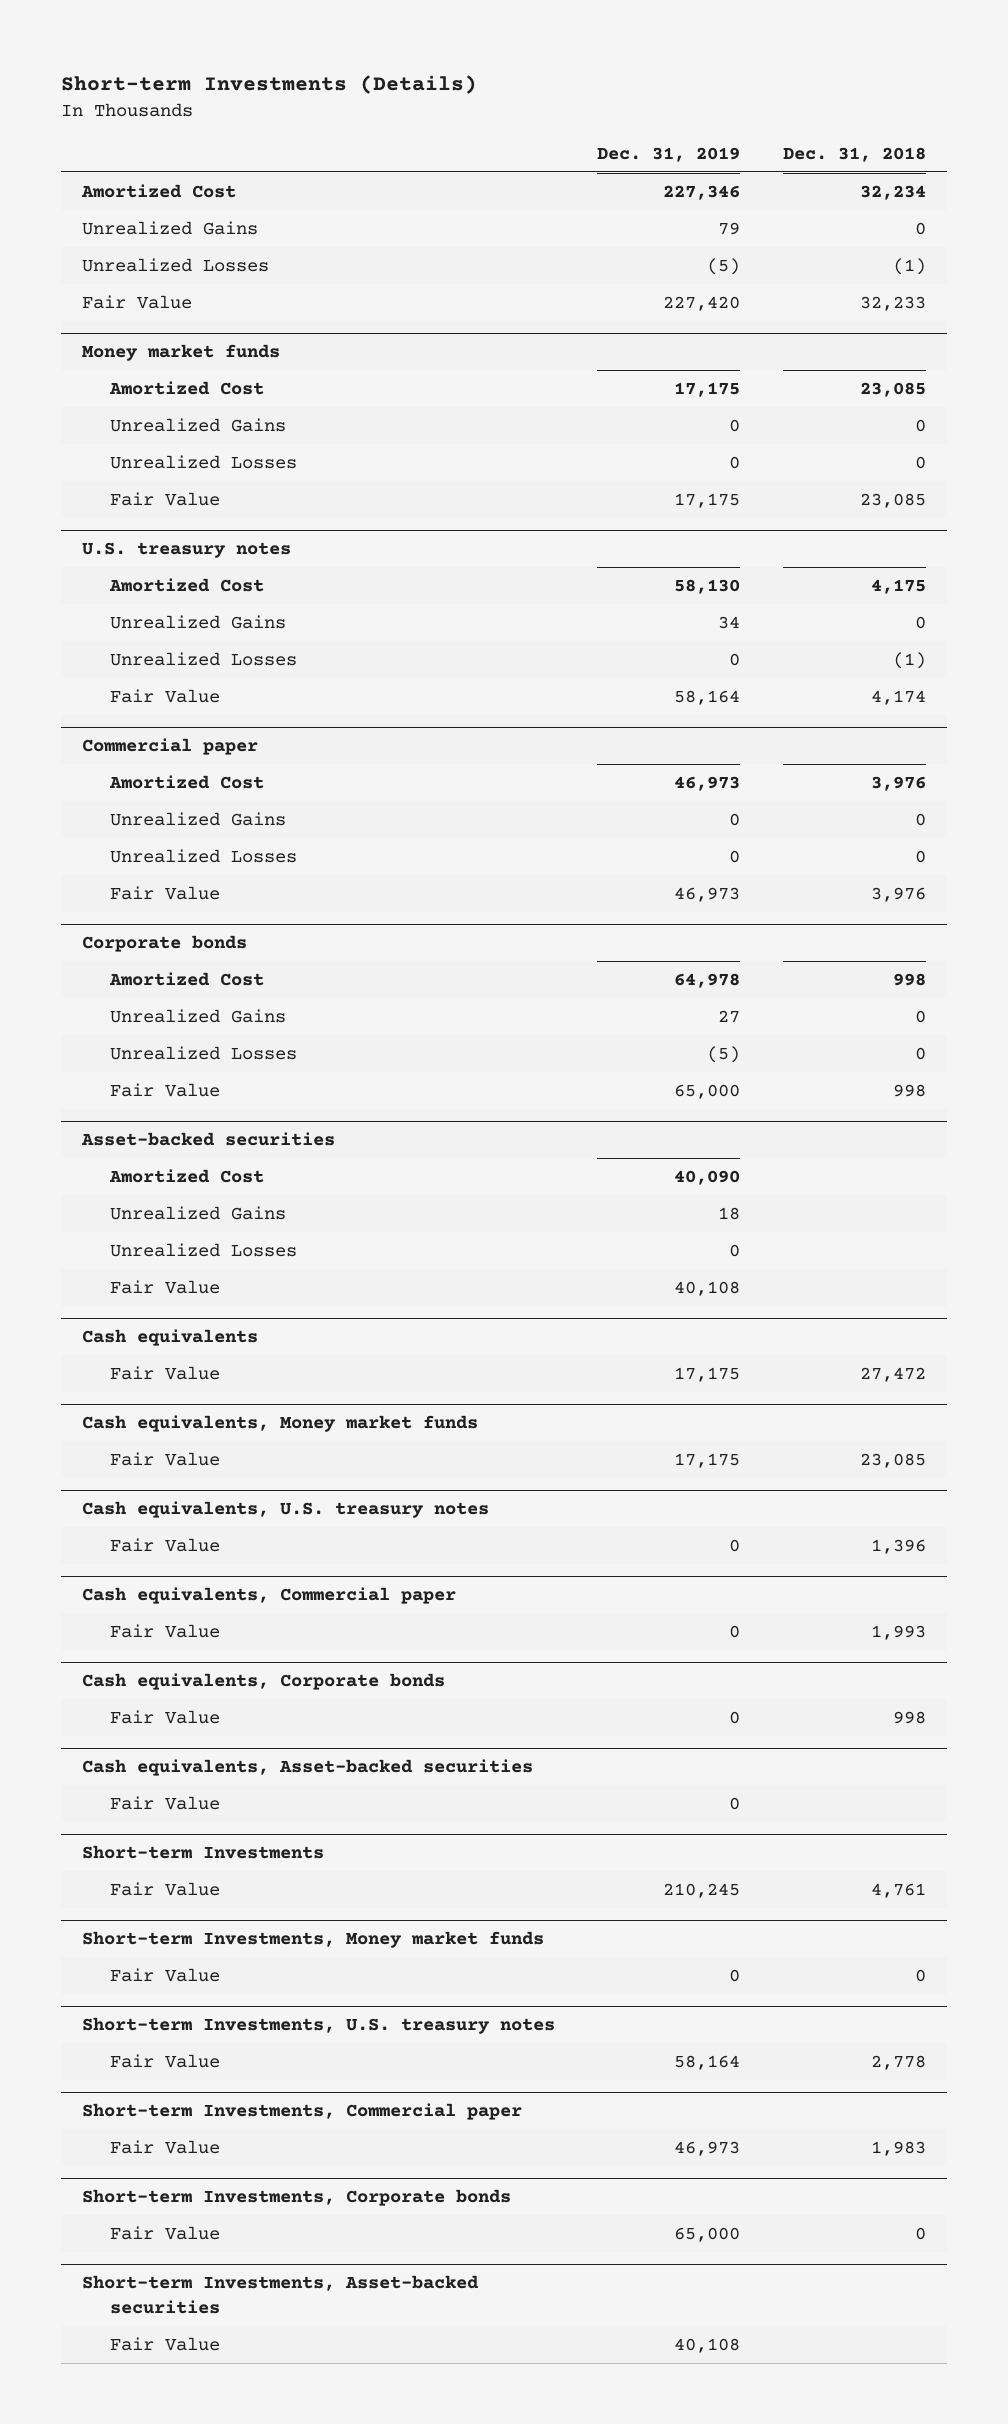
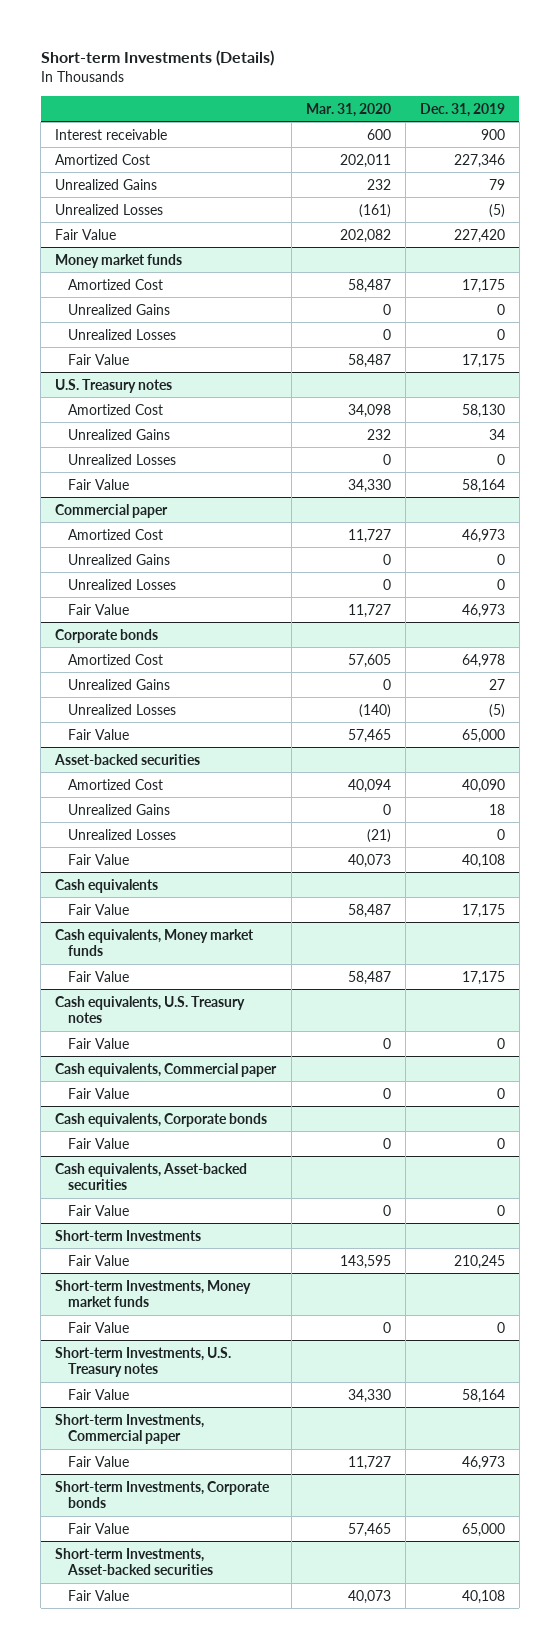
- | Dec. 31, 2019 | Dec. 31, 2018
+ | Mar. 31, 2020 | Dec. 31, 2019
+ Interest receivable | 600 | 900
- U.S. treasury notes
+ U.S. Treasury notes
- Cash equivalents, U.S. treasury notes
+ Cash equivalents, U.S. Treasury notes
- Short-term Investments, U.S. treasury notes
+ Short-term Investments, U.S. Treasury notes

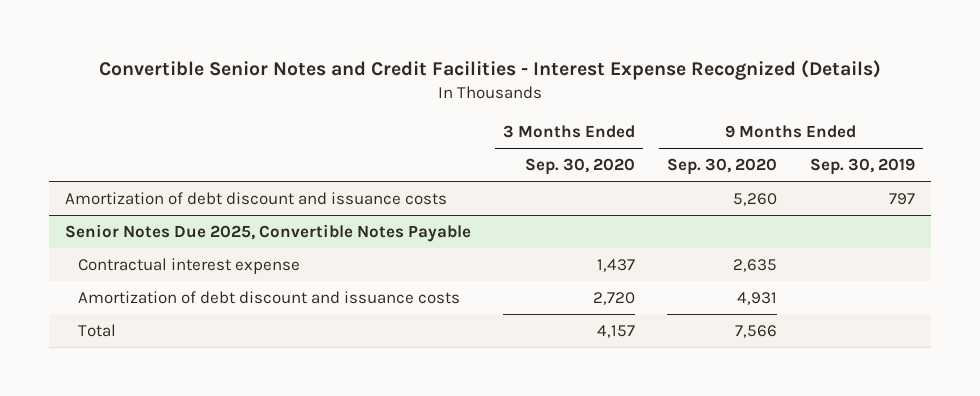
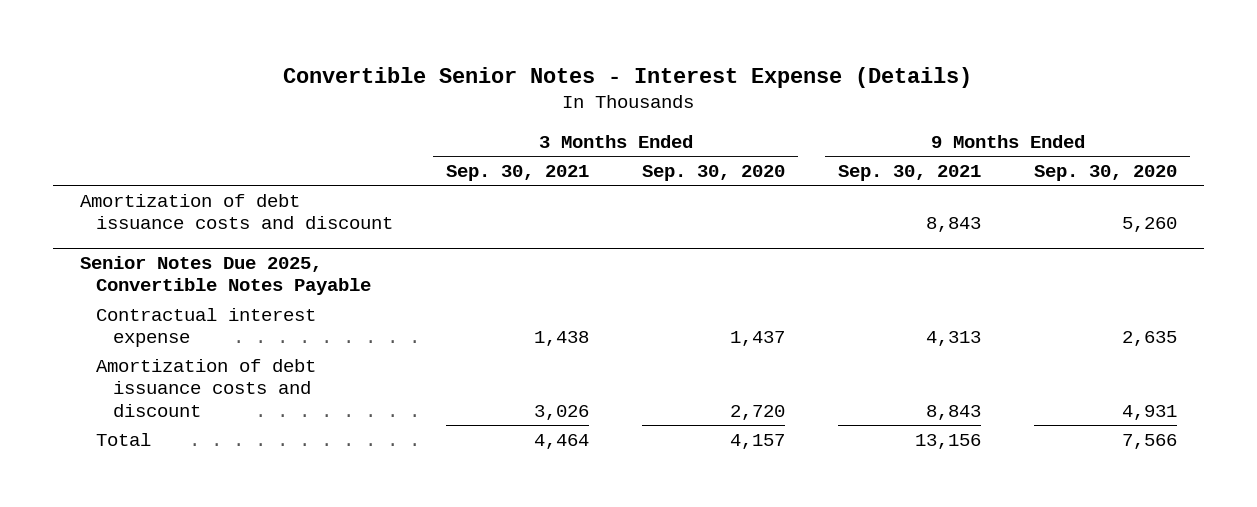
- Convertible Senior Notes and Credit Facilities - Interest Expense Recognized (Details)
+ Convertible Senior Notes - Interest Expense (Details)
- | 3 Months Ended Sep. 30, 2020 | 9 Months Ended Sep. 30, 2020 | 9 Months Ended Sep. 30, 2019
+ | 3 Months Ended Sep. 30, 2021 | 3 Months Ended Sep. 30, 2020 | 9 Months Ended Sep. 30, 2021 | 9 Months Ended Sep. 30, 2020
- Amortization of debt discount and issuance costs | | 5,260 | 797
+ Amortization of debt issuance costs and discount | | | 8,843 | 5,260
@ Senior Notes Due 2025, Convertible Notes Payable
- Amortization of debt discount and issuance costs | 2,720 | 4,931 |
+ Amortization of debt issuance costs and discount | 3,026 | 2,720 | 8,843 | 4,931

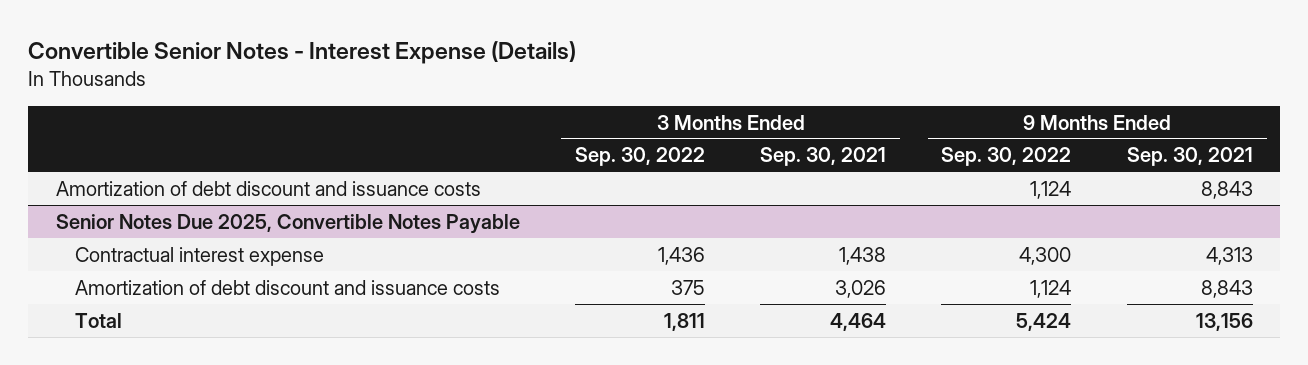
- | 3 Months Ended Sep. 30, 2021 | 3 Months Ended Sep. 30, 2020 | 9 Months Ended Sep. 30, 2021 | 9 Months Ended Sep. 30, 2020
+ | 3 Months Ended Sep. 30, 2022 | 3 Months Ended Sep. 30, 2021 | 9 Months Ended Sep. 30, 2022 | 9 Months Ended Sep. 30, 2021
- Amortization of debt issuance costs and discount | | | 8,843 | 5,260
+ Amortization of debt discount and issuance costs | | | 1,124 | 8,843
@ Senior Notes Due 2025, Convertible Notes Payable
- Amortization of debt issuance costs and discount | 3,026 | 2,720 | 8,843 | 4,931
+ Amortization of debt discount and issuance costs | 375 | 3,026 | 1,124 | 8,843

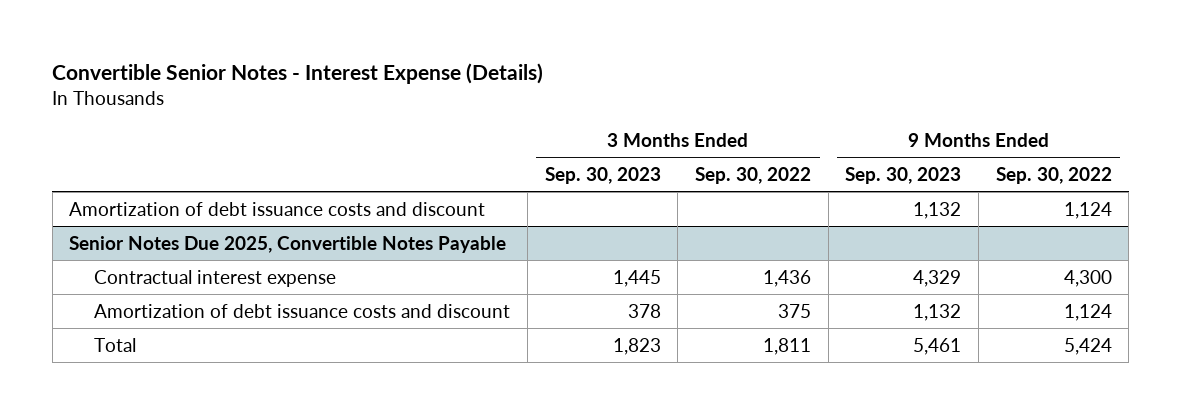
- | 3 Months Ended Sep. 30, 2022 | 3 Months Ended Sep. 30, 2021 | 9 Months Ended Sep. 30, 2022 | 9 Months Ended Sep. 30, 2021
+ | 3 Months Ended Sep. 30, 2023 | 3 Months Ended Sep. 30, 2022 | 9 Months Ended Sep. 30, 2023 | 9 Months Ended Sep. 30, 2022
- Amortization of debt discount and issuance costs | | | 1,124 | 8,843
+ Amortization of debt issuance costs and discount | | | 1,132 | 1,124
@ Senior Notes Due 2025, Convertible Notes Payable
- Amortization of debt discount and issuance costs | 375 | 3,026 | 1,124 | 8,843
+ Amortization of debt issuance costs and discount | 378 | 375 | 1,132 | 1,124

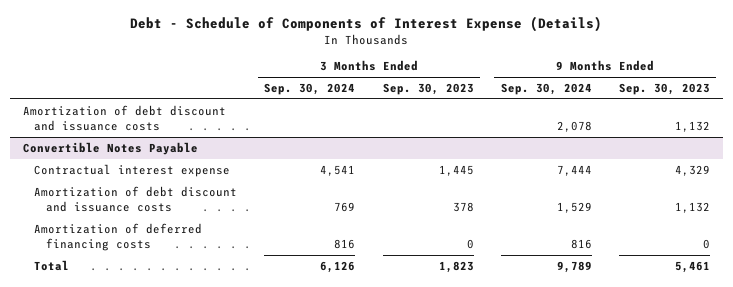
- Convertible Senior Notes - Interest Expense (Details)
+ Debt - Schedule of Components of Interest Expense (Details)
- | 3 Months Ended Sep. 30, 2023 | 3 Months Ended Sep. 30, 2022 | 9 Months Ended Sep. 30, 2023 | 9 Months Ended Sep. 30, 2022
+ | 3 Months Ended Sep. 30, 2024 | 3 Months Ended Sep. 30, 2023 | 9 Months Ended Sep. 30, 2024 | 9 Months Ended Sep. 30, 2023
- Amortization of debt issuance costs and discount | | | 1,132 | 1,124
- Senior Notes Due 2025, Convertible Notes Payable
+ Amortization of debt discount and issuance costs | | | 2,078 | 1,132
+ Convertible Notes Payable
- Amortization of debt issuance costs and discount | 378 | 375 | 1,132 | 1,124
+ Amortization of debt discount and issuance costs | 769 | 378 | 1,529 | 1,132
+ Amortization of deferred financing costs | 816 | 0 | 816 | 0

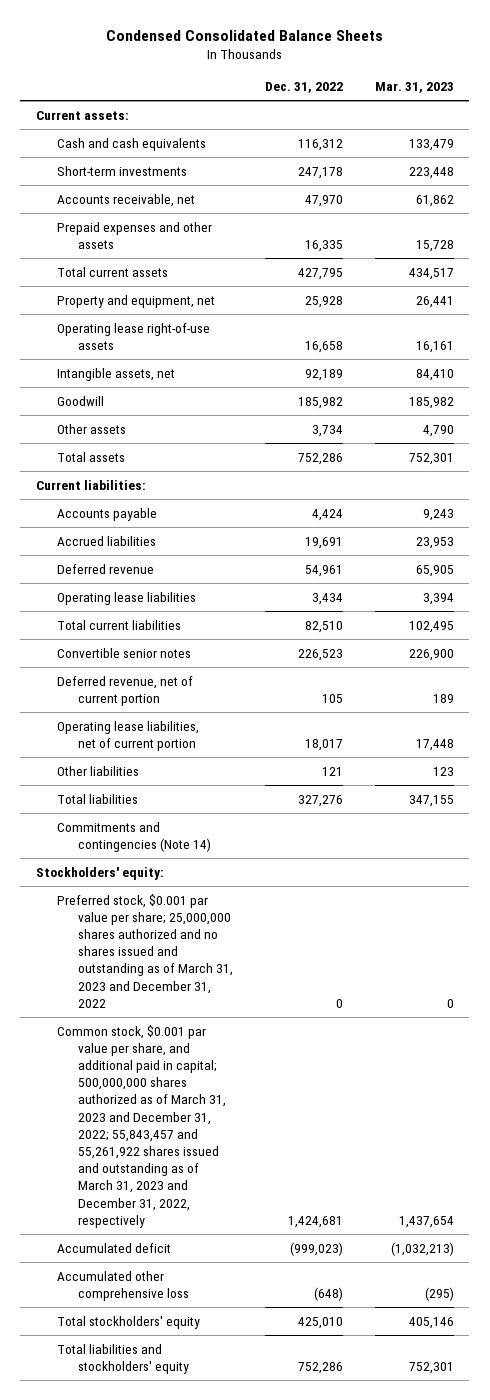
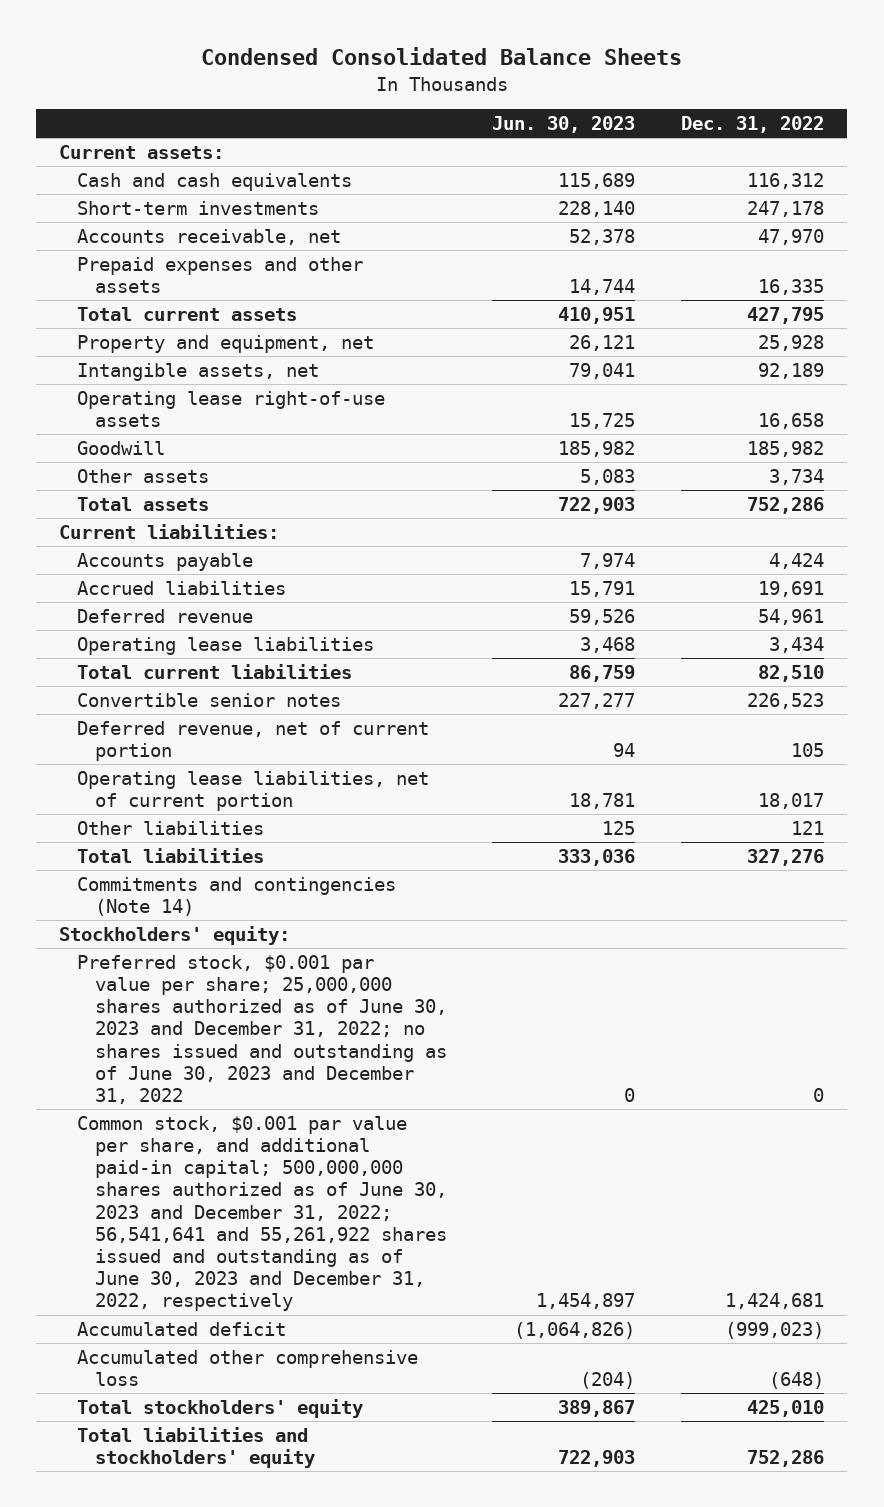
- | Dec. 31, 2022 | Mar. 31, 2023
+ | Jun. 30, 2023 | Dec. 31, 2022
moved down: Operating lease right-of-use assets | 15,725 | 16,658
- Preferred stock, $0.001 par value per share; 25,000,000 shares authorized and no shares issued and outstanding as of March 31, 2023 and December 31, 2022 | 0 | 0
- Common stock, $0.001 par value per share, and additional paid in capital; 500,000,000 shares authorized as of March 31, 2023 and December 31, 2022; 55,843,457 and 55,261,922 shares issued and outstanding as of March 31, 2023 and December 31, 2022, respectively | 1,424,681 | 1,437,654
+ Preferred stock, $0.001 par value per share; 25,000,000 shares authorized as of June 30, 2023 and December 31, 2022; no shares issued and outstanding as of June 30, 2023 and December 31, 2022 | 0 | 0
+ Common stock, $0.001 par value per share, and additional paid-in capital; 500,000,000 shares authorized as of June 30, 2023 and December 31, 2022; 56,541,641 and 55,261,922 shares issued and outstanding as of June 30, 2023 and December 31, 2022, respectively | 1,454,897 | 1,424,681

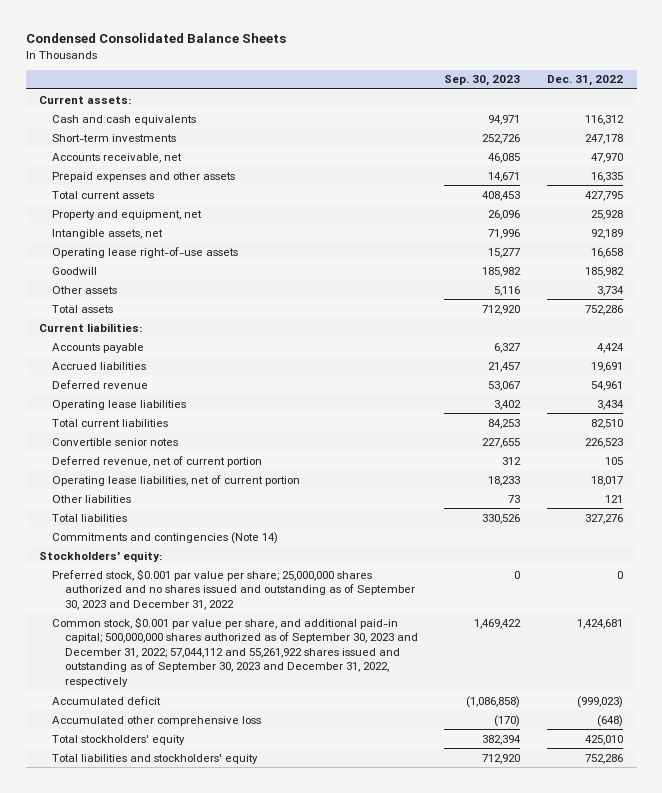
- | Jun. 30, 2023 | Dec. 31, 2022
+ | Sep. 30, 2023 | Dec. 31, 2022
- Preferred stock, $0.001 par value per share; 25,000,000 shares authorized as of June 30, 2023 and December 31, 2022; no shares issued and outstanding as of June 30, 2023 and December 31, 2022 | 0 | 0
- Common stock, $0.001 par value per share, and additional paid-in capital; 500,000,000 shares authorized as of June 30, 2023 and December 31, 2022; 56,541,641 and 55,261,922 shares issued and outstanding as of June 30, 2023 and December 31, 2022, respectively | 1,454,897 | 1,424,681
+ Preferred stock, $0.001 par value per share; 25,000,000 shares authorized and no shares issued and outstanding as of September 30, 2023 and December 31, 2022 | 0 | 0
+ Common stock, $0.001 par value per share, and additional paid-in capital; 500,000,000 shares authorized as of September 30, 2023 and December 31, 2022; 57,044,112 and 55,261,922 shares issued and outstanding as of September 30, 2023 and December 31, 2022, respectively | 1,469,422 | 1,424,681

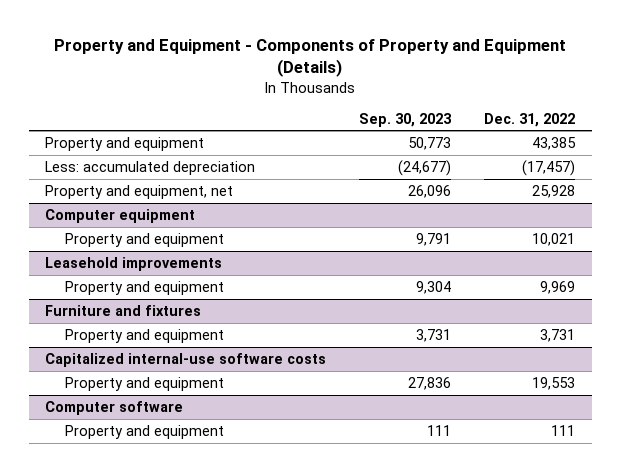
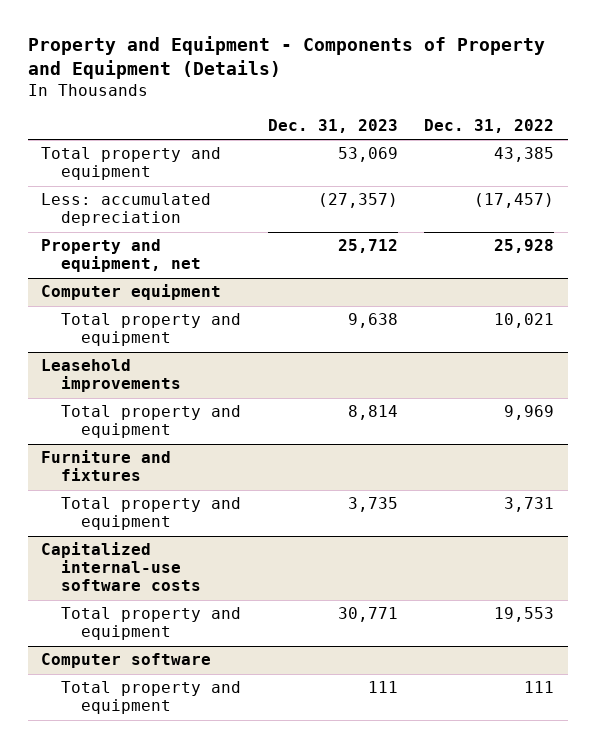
- | Sep. 30, 2023 | Dec. 31, 2022
+ | Dec. 31, 2023 | Dec. 31, 2022
- Property and equipment | 50,773 | 43,385
+ Total property and equipment | 53,069 | 43,385
@ Computer equipment
- Property and equipment | 9,791 | 10,021
+ Total property and equipment | 9,638 | 10,021
@ Leasehold improvements
- Property and equipment | 9,304 | 9,969
+ Total property and equipment | 8,814 | 9,969
@ Furniture and fixtures
- Property and equipment | 3,731 | 3,731
+ Total property and equipment | 3,735 | 3,731
@ Capitalized internal-use software costs
- Property and equipment | 27,836 | 19,553
+ Total property and equipment | 30,771 | 19,553
@ Computer software
- Property and equipment | 111 | 111
+ Total property and equipment | 111 | 111

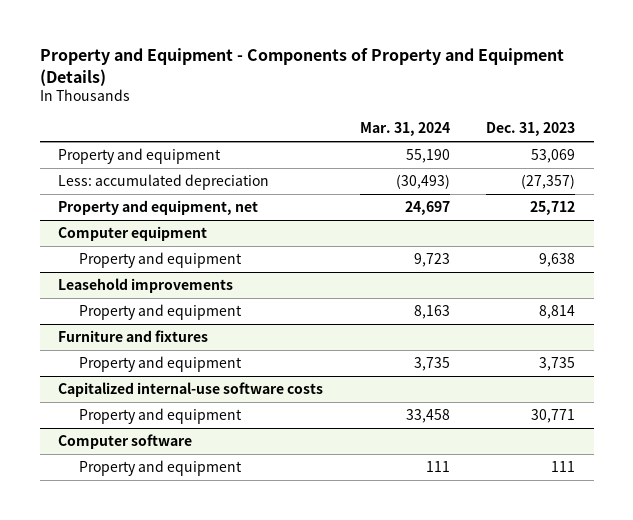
- | Dec. 31, 2023 | Dec. 31, 2022
+ | Mar. 31, 2024 | Dec. 31, 2023
- Total property and equipment | 53,069 | 43,385
+ Property and equipment | 55,190 | 53,069
@ Computer equipment
- Total property and equipment | 9,638 | 10,021
+ Property and equipment | 9,723 | 9,638
@ Leasehold improvements
- Total property and equipment | 8,814 | 9,969
+ Property and equipment | 8,163 | 8,814
@ Furniture and fixtures
- Total property and equipment | 3,735 | 3,731
+ Property and equipment | 3,735 | 3,735
@ Capitalized internal-use software costs
- Total property and equipment | 30,771 | 19,553
+ Property and equipment | 33,458 | 30,771
@ Computer software
- Total property and equipment | 111 | 111
+ Property and equipment | 111 | 111

